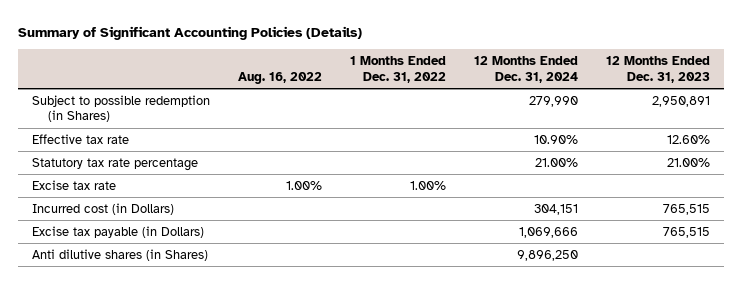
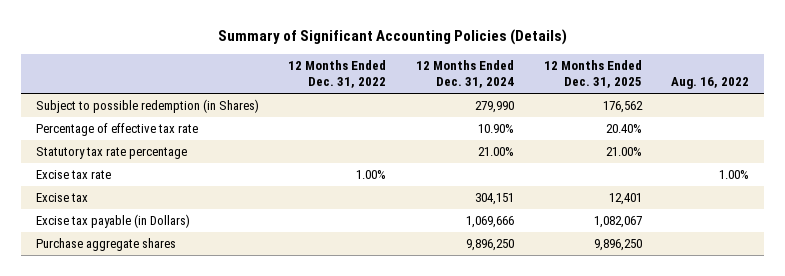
- | Aug. 16, 2022 | 1 Months Ended Dec. 31, 2022 | 12 Months Ended Dec. 31, 2024 | 12 Months Ended Dec. 31, 2023
+ | 12 Months Ended Dec. 31, 2022 | 12 Months Ended Dec. 31, 2024 | 12 Months Ended Dec. 31, 2025 | Aug. 16, 2022
- Effective tax rate | | | 10.90% | 12.60%
+ Percentage of effective tax rate | | 10.90% | 20.40% |
- Incurred cost (in Dollars) | | | 304,151 | 765,515
+ Excise tax | | 304,151 | 12,401 |
- Anti dilutive shares (in Shares) | | | 9,896,250 |
+ Purchase aggregate shares | | 9,896,250 | 9,896,250 |

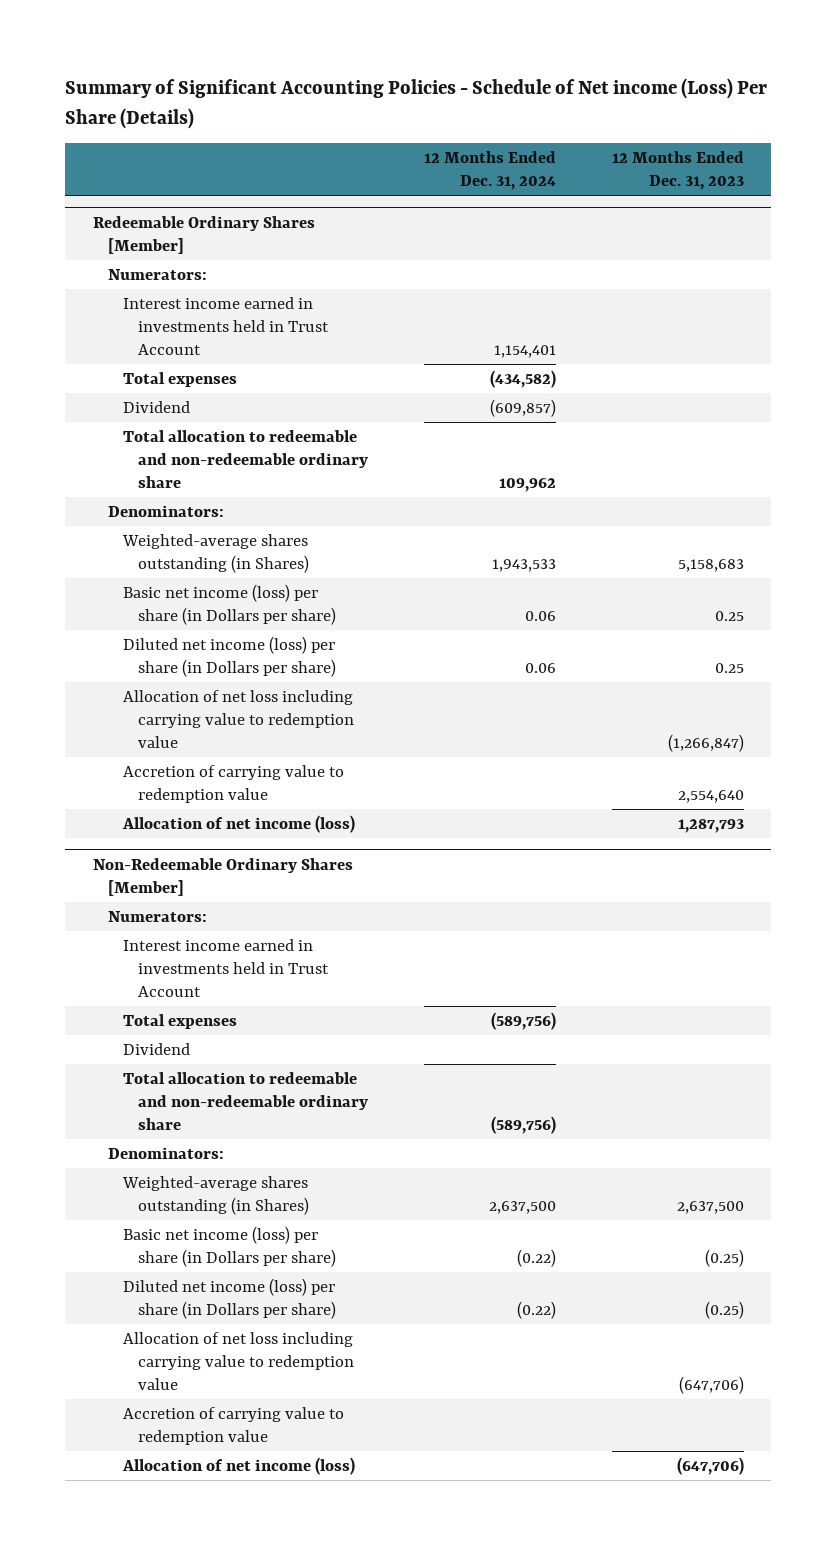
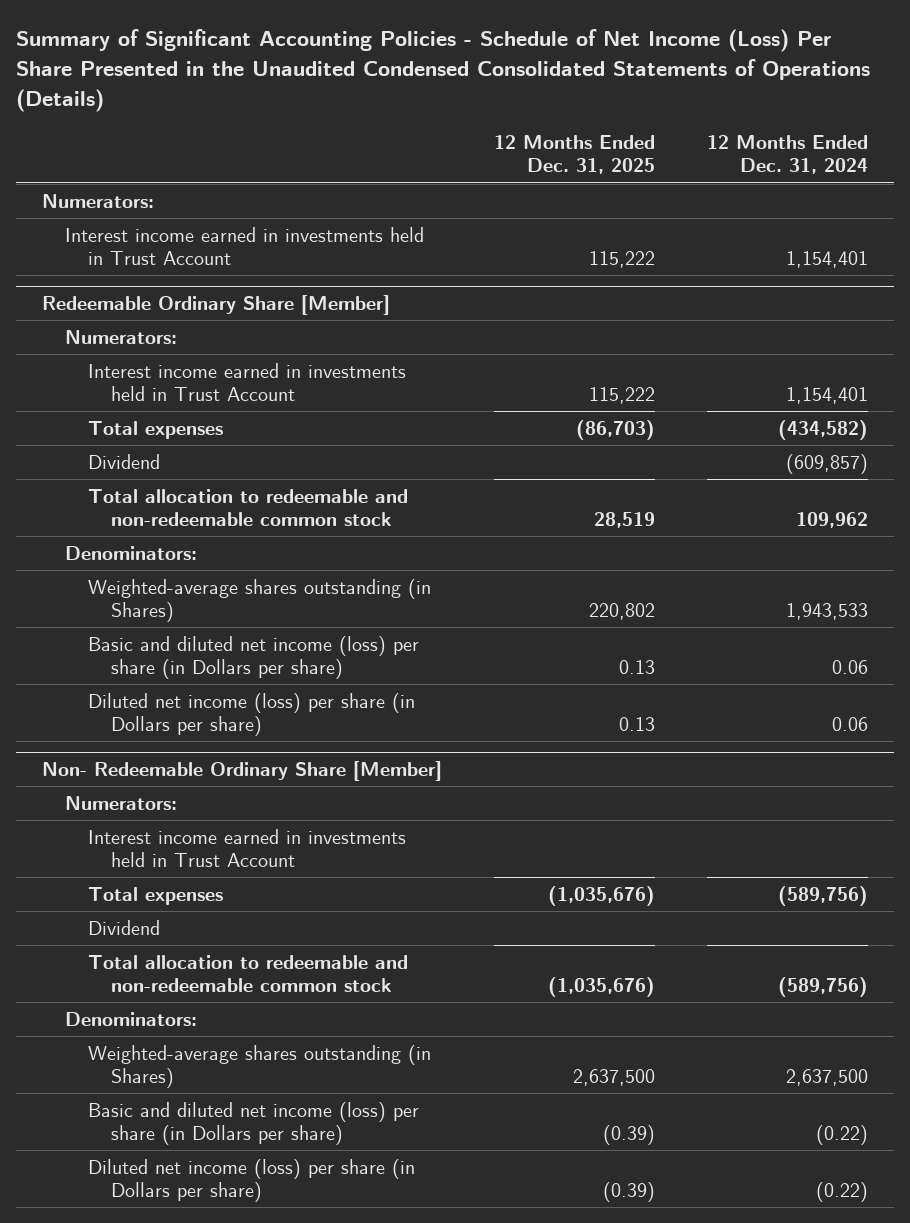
- Summary of Significant Accounting Policies - Schedule of Net income (Loss) Per Share (Details)
+ Summary of Significant Accounting Policies - Schedule of Net Income (Loss) Per Share Presented in the Unaudited Condensed Consolidated Statements of Operations (Details)
- | 12 Months Ended Dec. 31, 2024 | 12 Months Ended Dec. 31, 2023
+ | 12 Months Ended Dec. 31, 2025 | 12 Months Ended Dec. 31, 2024
- Redeemable Ordinary Shares [Member]
+ Redeemable Ordinary Share [Member]
+ Numerators:
+ Interest income earned in investments held in Trust Account | 115,222 | 1,154,401
- Total allocation to redeemable and non-redeemable ordinary share | 109,962 |
+ Total allocation to redeemable and non-redeemable common stock | 28,519 | 109,962
- Basic net income (loss) per share (in Dollars per share) | 0.06 | 0.25
+ Basic and diluted net income (loss) per share (in Dollars per share) | 0.13 | 0.06
- Allocation of net loss including carrying value to redemption value | | (1,266,847)
- Accretion of carrying value to redemption value | | 2,554,640
- Allocation of net income (loss) | | 1,287,793
- Non-Redeemable Ordinary Shares [Member]
+ Non- Redeemable Ordinary Share [Member]
- Total allocation to redeemable and non-redeemable ordinary share | (589,756) |
+ Total allocation to redeemable and non-redeemable common stock | (1,035,676) | (589,756)
- Basic net income (loss) per share (in Dollars per share) | (0.22) | (0.25)
+ Basic and diluted net income (loss) per share (in Dollars per share) | (0.39) | (0.22)
- Allocation of net loss including carrying value to redemption value | | (647,706)
- Accretion of carrying value to redemption value
- Allocation of net income (loss) | | (647,706)

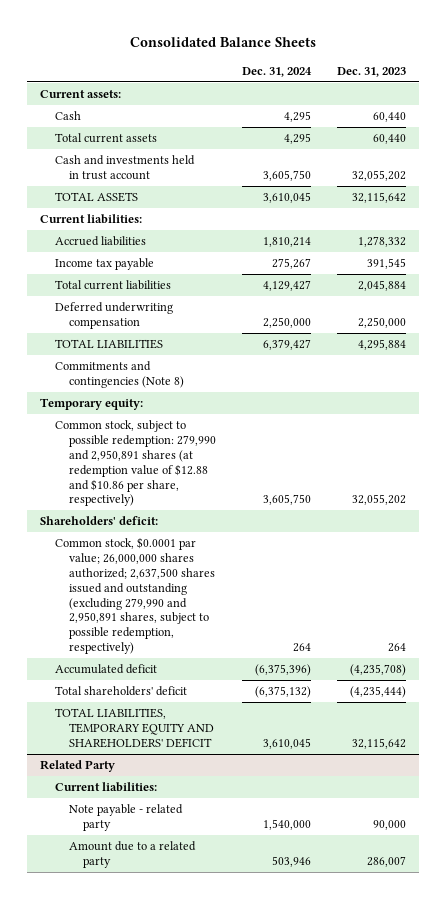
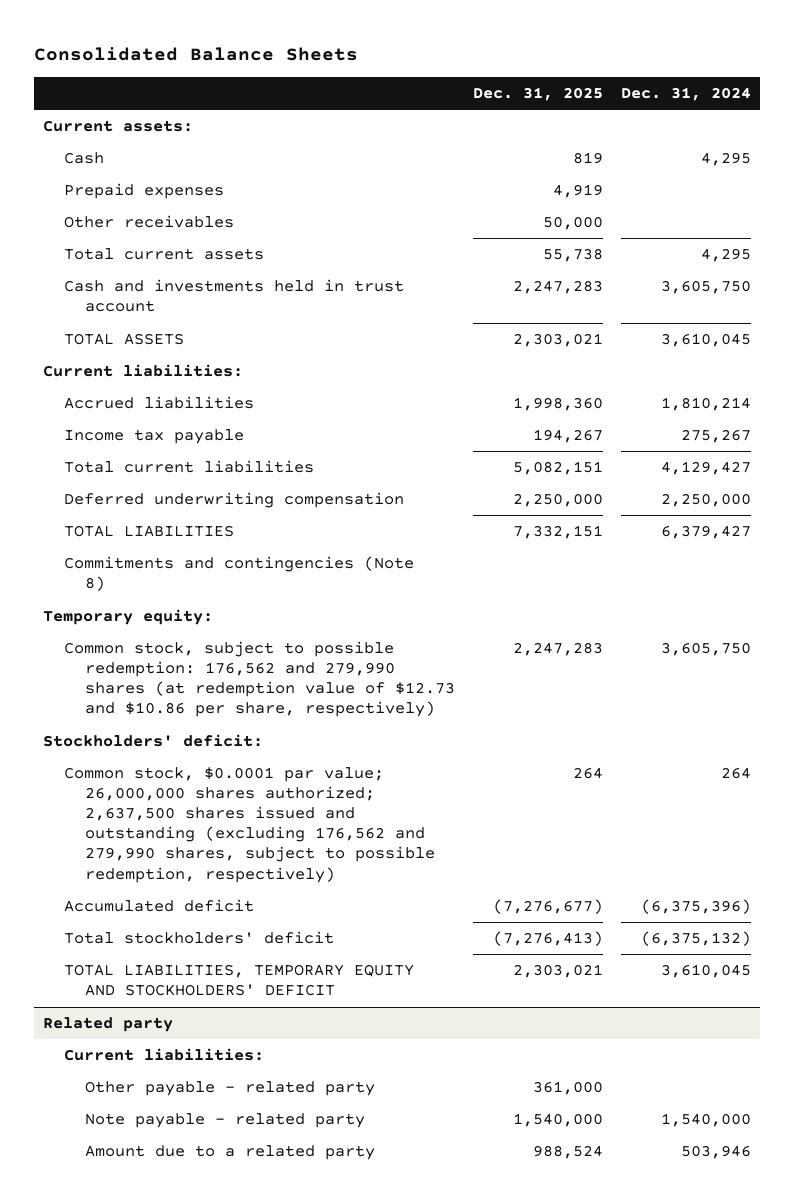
- | Dec. 31, 2024 | Dec. 31, 2023
+ | Dec. 31, 2025 | Dec. 31, 2024
+ Prepaid expenses | 4,919 |
+ Other receivables | 50,000 |
- Common stock, subject to possible redemption: 279,990 and 2,950,891 shares (at redemption value of $12.88 and $10.86 per share, respectively) | 3,605,750 | 32,055,202
- Shareholders' deficit:
- Common stock, $0.0001 par value; 26,000,000 shares authorized; 2,637,500 shares issued and outstanding (excluding 279,990 and 2,950,891 shares, subject to possible redemption, respectively) | 264 | 264
+ Common stock, subject to possible redemption: 176,562 and 279,990 shares (at redemption value of $12.73 and $10.86 per share, respectively) | 2,247,283 | 3,605,750
+ Stockholders' deficit:
+ Common stock, $0.0001 par value; 26,000,000 shares authorized; 2,637,500 shares issued and outstanding (excluding 176,562 and 279,990 shares, subject to possible redemption, respectively) | 264 | 264
- Total shareholders' deficit | (6,375,132) | (4,235,444)
- TOTAL LIABILITIES, TEMPORARY EQUITY AND SHAREHOLDERS' DEFICIT | 3,610,045 | 32,115,642
- Related Party
+ Total stockholders' deficit | (7,276,413) | (6,375,132)
+ TOTAL LIABILITIES, TEMPORARY EQUITY AND STOCKHOLDERS' DEFICIT | 2,303,021 | 3,610,045
+ Related party
+ Other payable - related party | 361,000 |

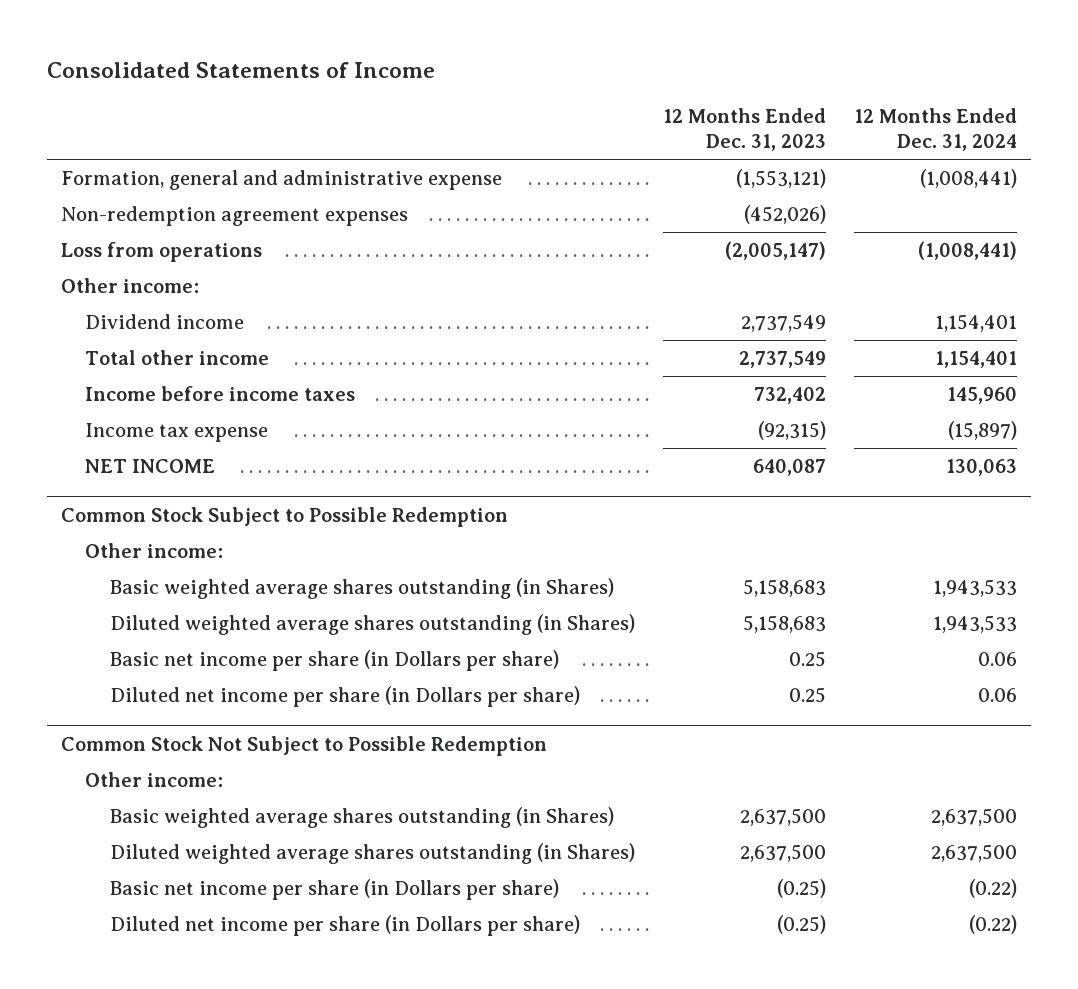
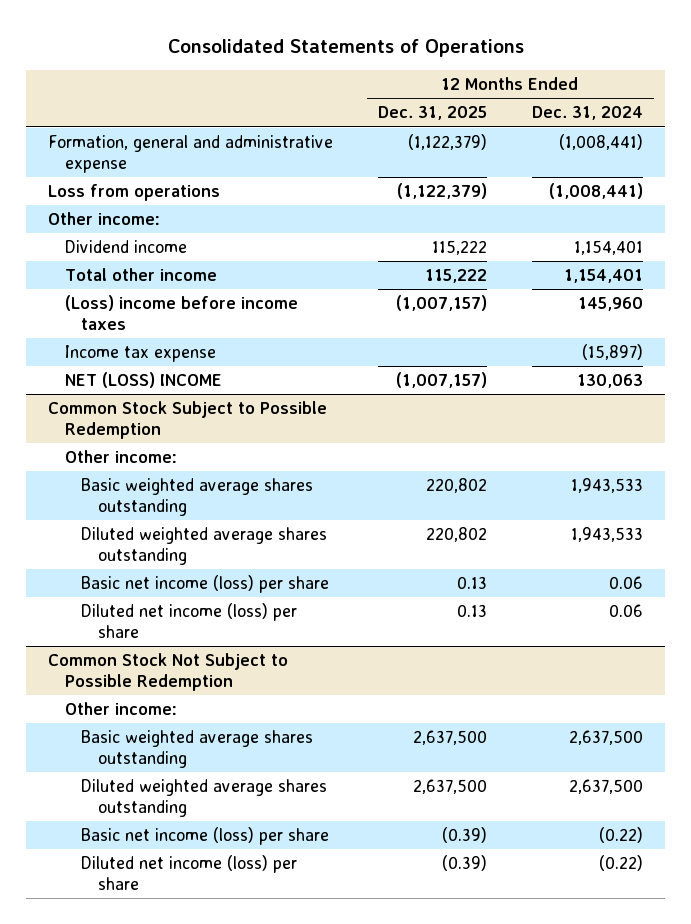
- Consolidated Statements of Income
+ Consolidated Statements of Operations
- | 12 Months Ended Dec. 31, 2023 | 12 Months Ended Dec. 31, 2024
+ | 12 Months Ended Dec. 31, 2025 | 12 Months Ended Dec. 31, 2024
- Non-redemption agreement expenses | (452,026) |
- Income before income taxes | 732,402 | 145,960
+ (Loss) income before income taxes | (1,007,157) | 145,960
- NET INCOME | 640,087 | 130,063
+ NET (LOSS) INCOME | (1,007,157) | 130,063
@ Common Stock Subject to Possible Redemption
- Basic weighted average shares outstanding (in Shares) | 5,158,683 | 1,943,533
- Diluted weighted average shares outstanding (in Shares) | 5,158,683 | 1,943,533
- Basic net income per share (in Dollars per share) | 0.25 | 0.06
- Diluted net income per share (in Dollars per share) | 0.25 | 0.06
+ Basic weighted average shares outstanding | 220,802 | 1,943,533
+ Diluted weighted average shares outstanding | 220,802 | 1,943,533
+ Basic net income (loss) per share | 0.13 | 0.06
+ Diluted net income (loss) per share | 0.13 | 0.06
@ Common Stock Not Subject to Possible Redemption
- Basic weighted average shares outstanding (in Shares) | 2,637,500 | 2,637,500
- Diluted weighted average shares outstanding (in Shares) | 2,637,500 | 2,637,500
- Basic net income per share (in Dollars per share) | (0.25) | (0.22)
- Diluted net income per share (in Dollars per share) | (0.25) | (0.22)
+ Basic weighted average shares outstanding | 2,637,500 | 2,637,500
+ Diluted weighted average shares outstanding | 2,637,500 | 2,637,500
+ Basic net income (loss) per share | (0.39) | (0.22)
+ Diluted net income (loss) per share | (0.39) | (0.22)

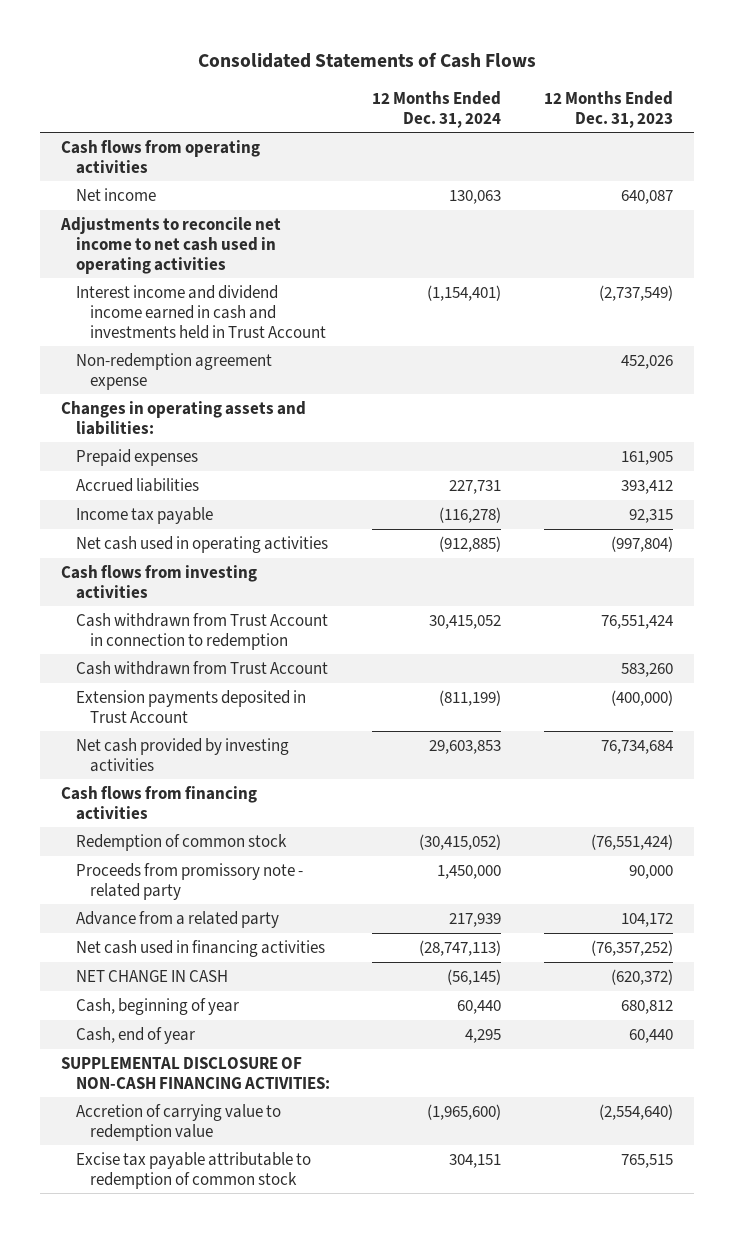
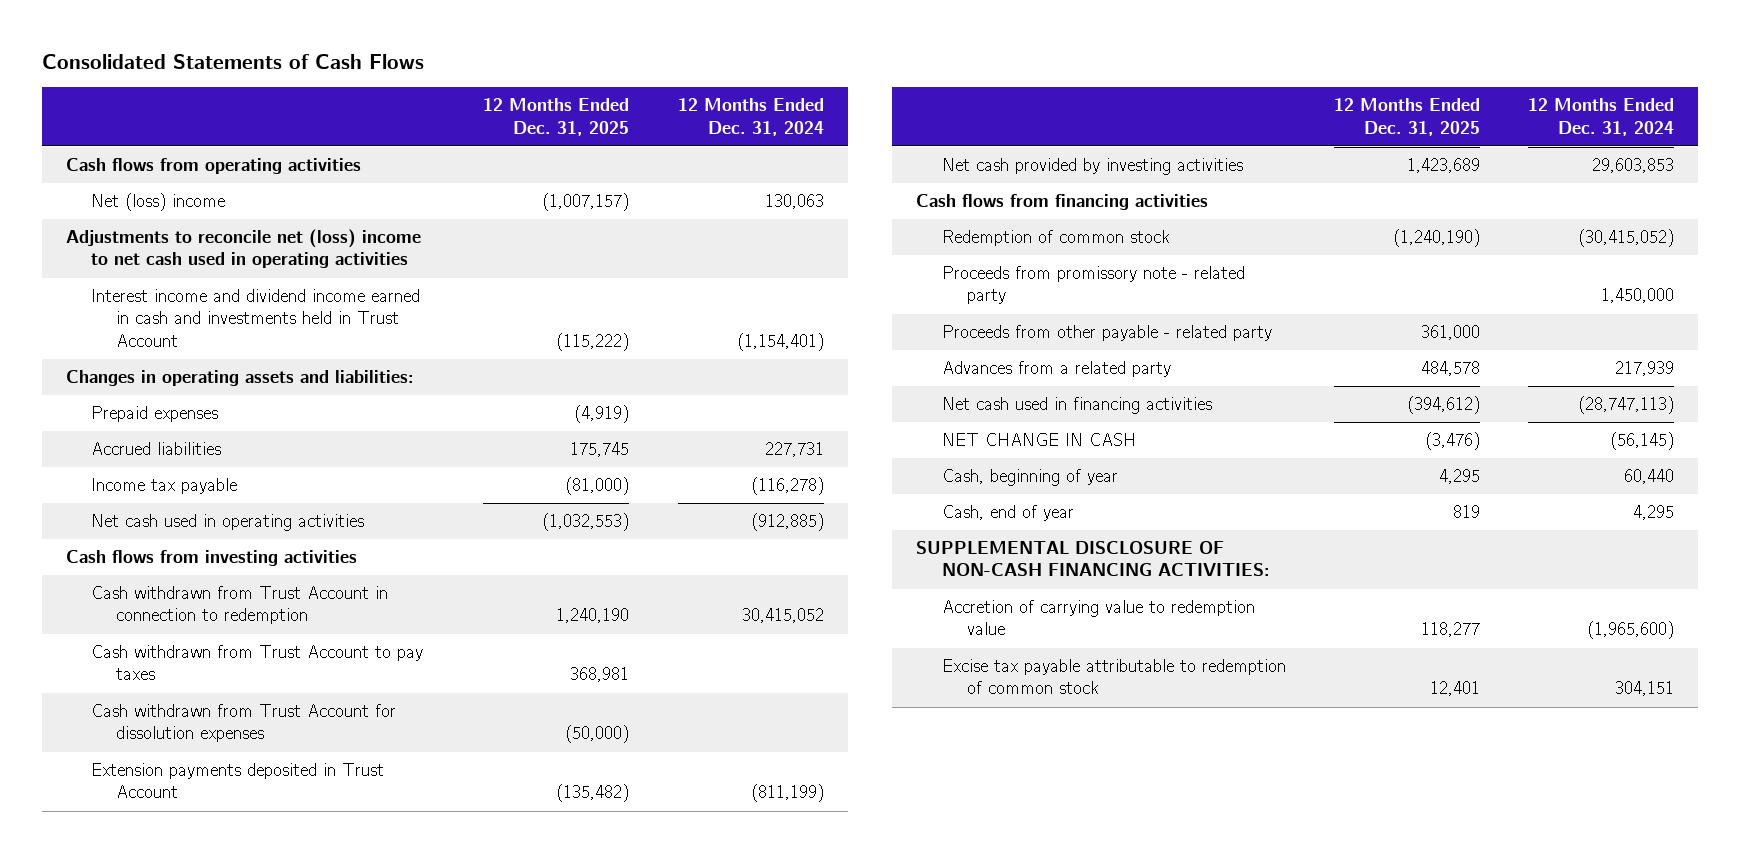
- | 12 Months Ended Dec. 31, 2024 | 12 Months Ended Dec. 31, 2023
+ | 12 Months Ended Dec. 31, 2025 | 12 Months Ended Dec. 31, 2024
- Net income | 130,063 | 640,087
- Adjustments to reconcile net income to net cash used in operating activities
+ Net (loss) income | (1,007,157) | 130,063
+ Adjustments to reconcile net (loss) income to net cash used in operating activities
- Non-redemption agreement expense | | 452,026
- Cash withdrawn from Trust Account | | 583,260
+ Cash withdrawn from Trust Account to pay taxes | 368,981 |
+ Cash withdrawn from Trust Account for dissolution expenses | (50,000) |
- Advance from a related party | 217,939 | 104,172
+ Proceeds from other payable - related party | 361,000 |
+ Advances from a related party | 484,578 | 217,939

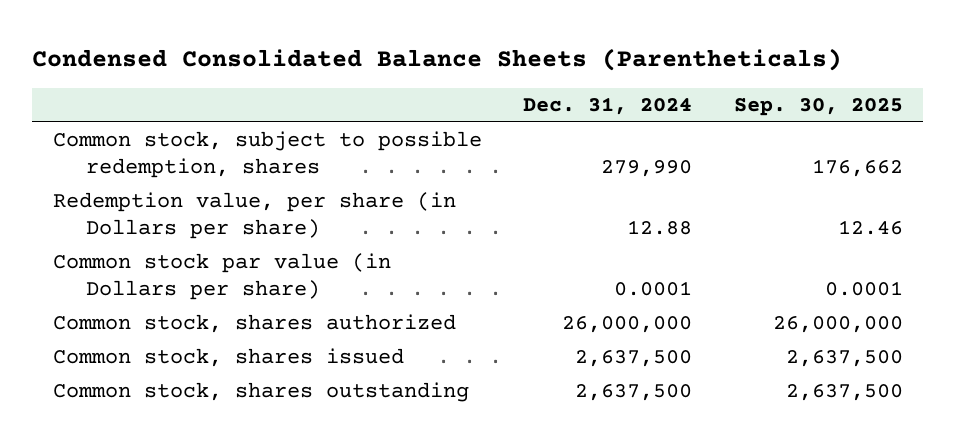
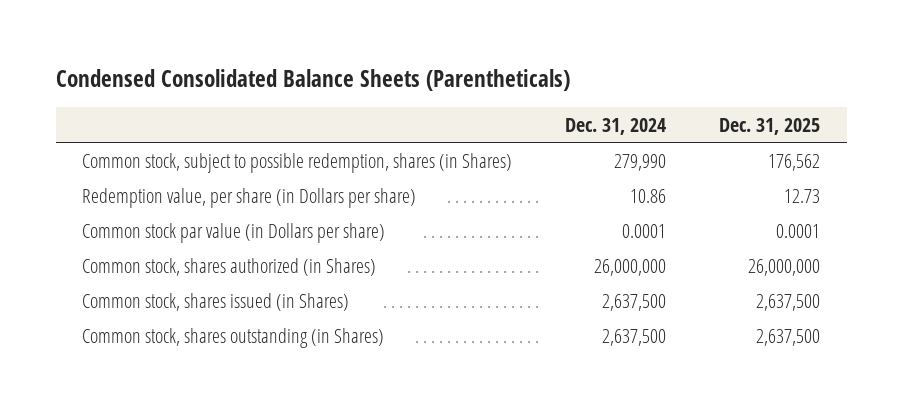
- | Dec. 31, 2024 | Sep. 30, 2025
+ | Dec. 31, 2024 | Dec. 31, 2025
- Common stock, subject to possible redemption, shares | 279,990 | 176,662
- Redemption value, per share (in Dollars per share) | 12.88 | 12.46
+ Common stock, subject to possible redemption, shares (in Shares) | 279,990 | 176,562
+ Redemption value, per share (in Dollars per share) | 10.86 | 12.73
- Common stock, shares authorized | 26,000,000 | 26,000,000
- Common stock, shares issued | 2,637,500 | 2,637,500
- Common stock, shares outstanding | 2,637,500 | 2,637,500
+ Common stock, shares authorized (in Shares) | 26,000,000 | 26,000,000
+ Common stock, shares issued (in Shares) | 2,637,500 | 2,637,500
+ Common stock, shares outstanding (in Shares) | 2,637,500 | 2,637,500

